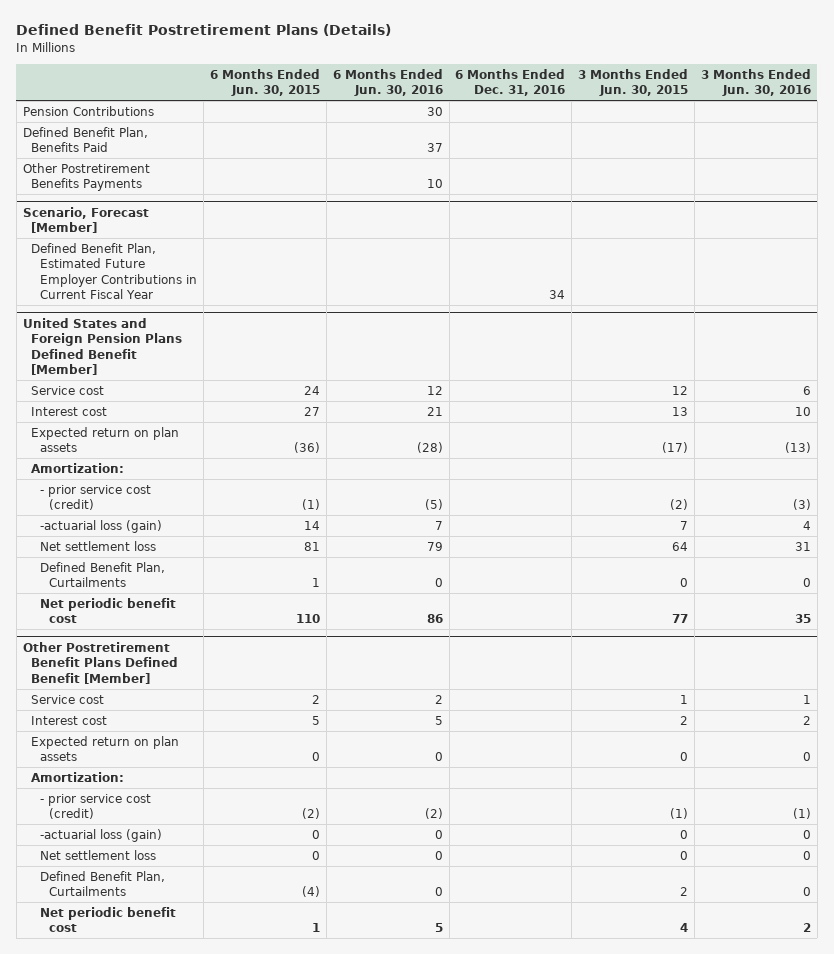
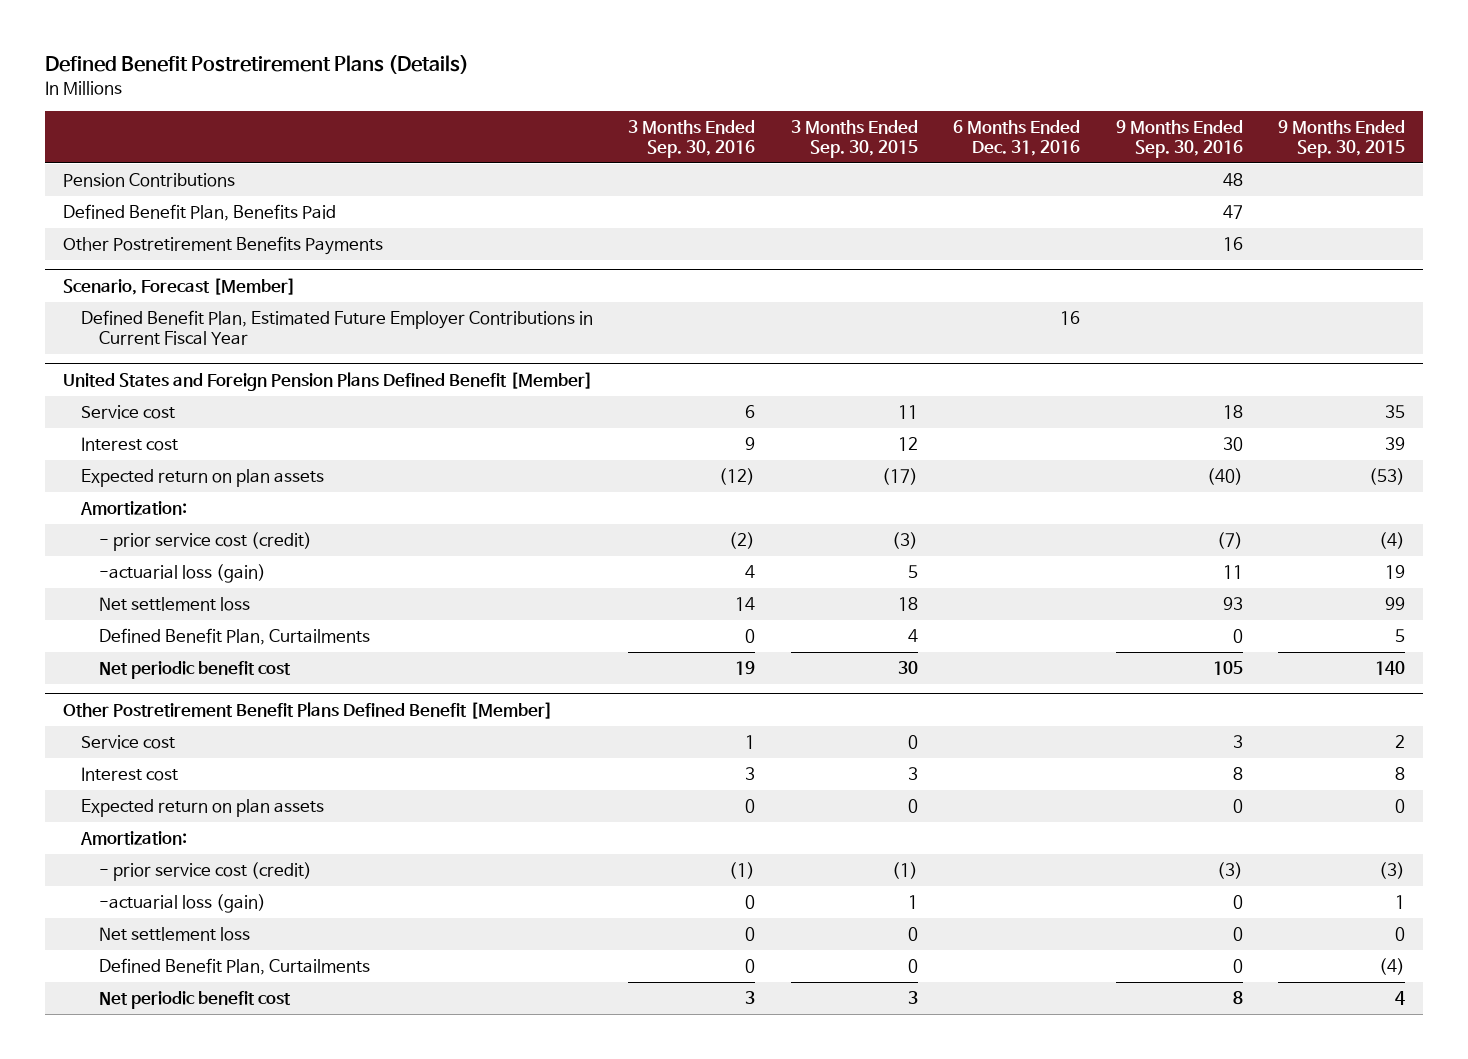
- | 6 Months Ended Jun. 30, 2015 | 6 Months Ended Jun. 30, 2016 | 6 Months Ended Dec. 31, 2016 | 3 Months Ended Jun. 30, 2015 | 3 Months Ended Jun. 30, 2016
+ | 3 Months Ended Sep. 30, 2016 | 3 Months Ended Sep. 30, 2015 | 6 Months Ended Dec. 31, 2016 | 9 Months Ended Sep. 30, 2016 | 9 Months Ended Sep. 30, 2015
@ Scenario, Forecast [Member]
- Defined Benefit Plan, Estimated Future Employer Contributions in Current Fiscal Year | | | 34 | |
+ Defined Benefit Plan, Estimated Future Employer Contributions in Current Fiscal Year | | | 16 | |

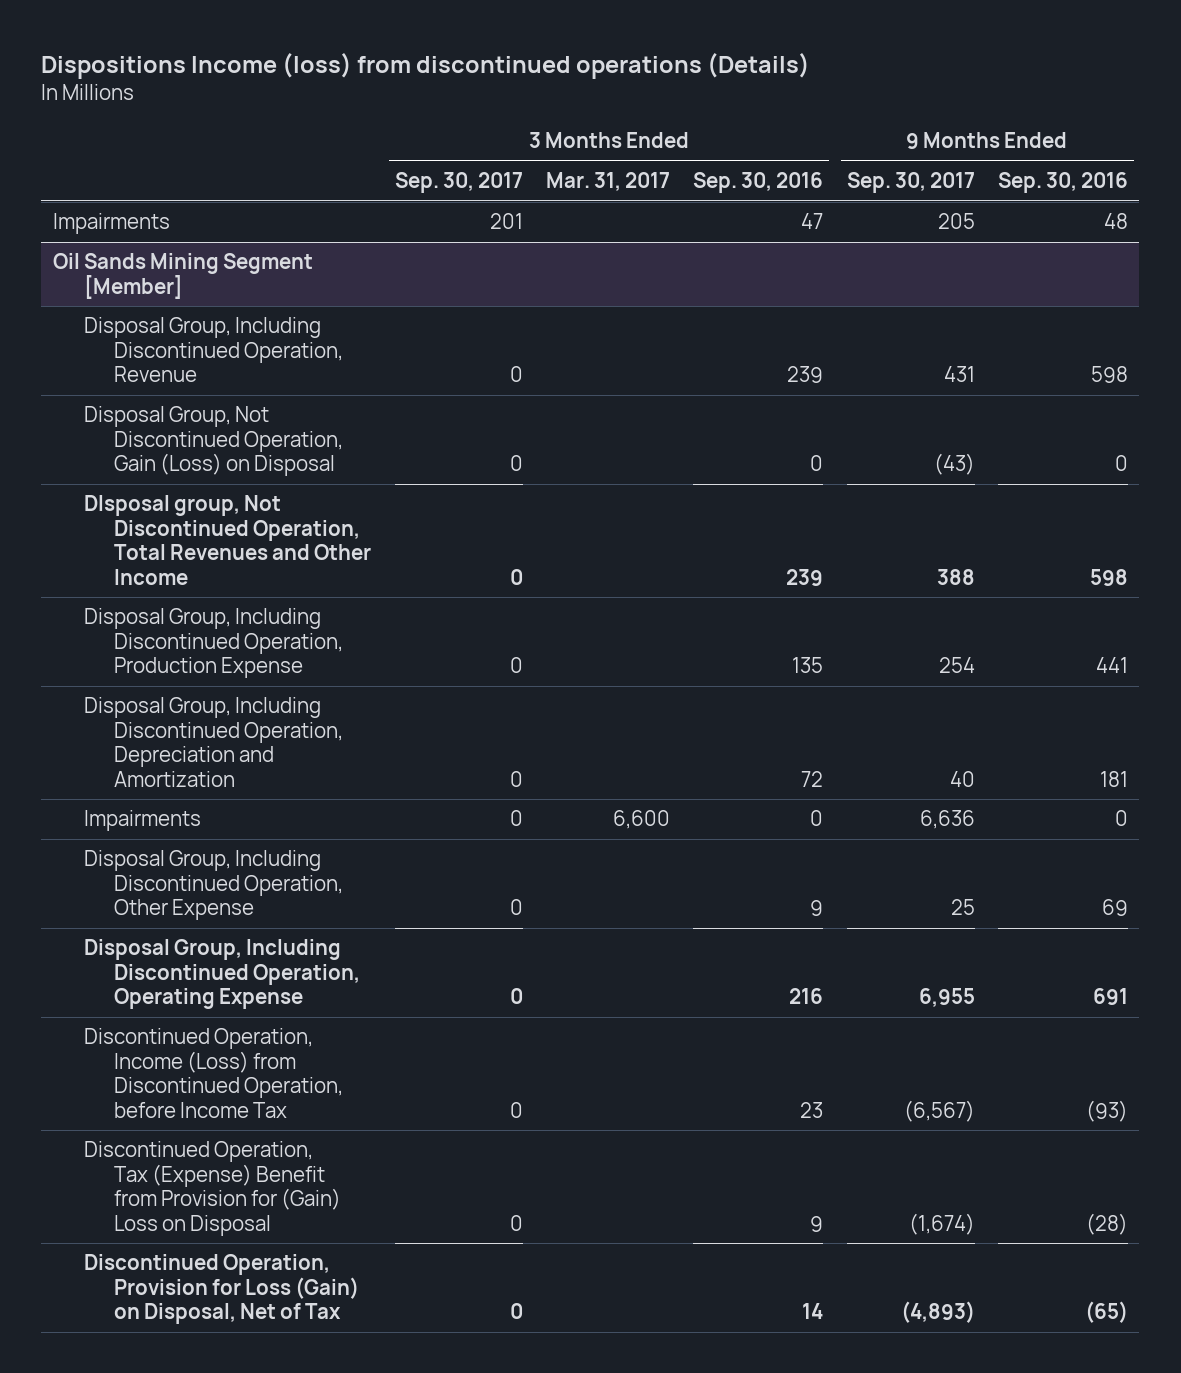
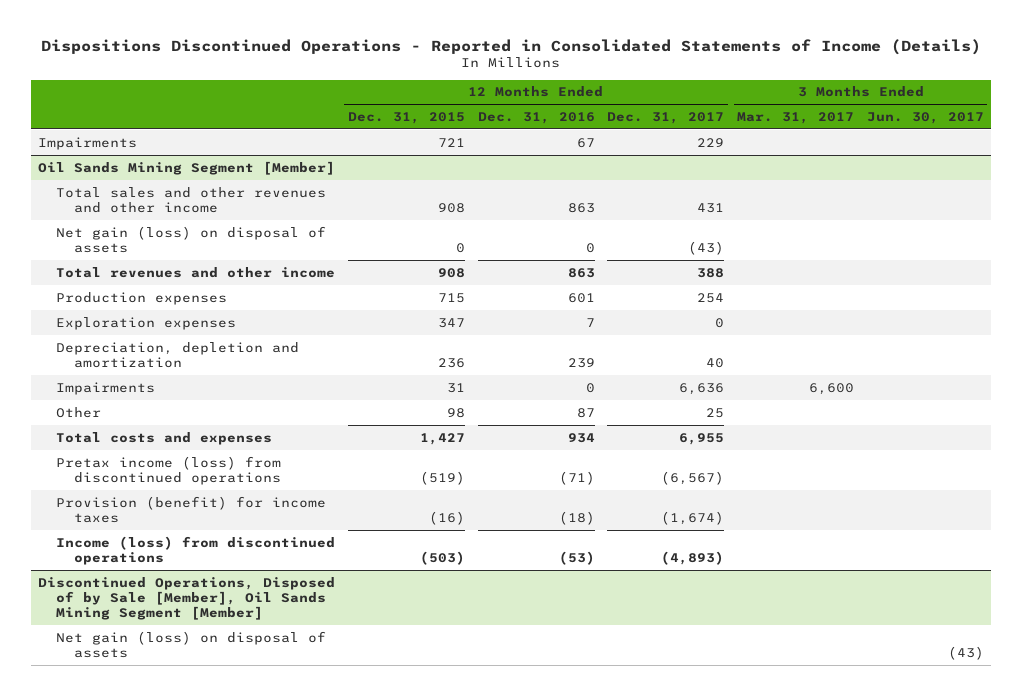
- Dispositions Income (loss) from discontinued operations (Details)
+ Dispositions Discontinued Operations - Reported in Consolidated Statements of Income (Details)
- | 3 Months Ended Sep. 30, 2017 | 3 Months Ended Mar. 31, 2017 | 3 Months Ended Sep. 30, 2016 | 9 Months Ended Sep. 30, 2017 | 9 Months Ended Sep. 30, 2016
+ | 12 Months Ended Dec. 31, 2015 | 12 Months Ended Dec. 31, 2016 | 12 Months Ended Dec. 31, 2017 | 3 Months Ended Mar. 31, 2017 | 3 Months Ended Jun. 30, 2017
@ Oil Sands Mining Segment [Member]
- Disposal Group, Including Discontinued Operation, Revenue | 0 | | 239 | 431 | 598
- Disposal Group, Not Discontinued Operation, Gain (Loss) on Disposal | 0 | | 0 | (43) | 0
- DIsposal group, Not Discontinued Operation, Total Revenues and Other Income | 0 | | 239 | 388 | 598
- Disposal Group, Including Discontinued Operation, Production Expense | 0 | | 135 | 254 | 441
- Disposal Group, Including Discontinued Operation, Depreciation and Amortization | 0 | | 72 | 40 | 181
+ Total sales and other revenues and other income | 908 | 863 | 431 | |
+ Net gain (loss) on disposal of assets | 0 | 0 | (43) | |
+ Total revenues and other income | 908 | 863 | 388 | |
+ Production expenses | 715 | 601 | 254 | |
+ Exploration expenses | 347 | 7 | 0 | |
+ Depreciation, depletion and amortization | 236 | 239 | 40 | |
- Disposal Group, Including Discontinued Operation, Other Expense | 0 | | 9 | 25 | 69
- Disposal Group, Including Discontinued Operation, Operating Expense | 0 | | 216 | 6,955 | 691
- Discontinued Operation, Income (Loss) from Discontinued Operation, before Income Tax | 0 | | 23 | (6,567) | (93)
- Discontinued Operation, Tax (Expense) Benefit from Provision for (Gain) Loss on Disposal | 0 | | 9 | (1,674) | (28)
- Discontinued Operation, Provision for Loss (Gain) on Disposal, Net of Tax | 0 | | 14 | (4,893) | (65)
+ Other | 98 | 87 | 25 | |
+ Total costs and expenses | 1,427 | 934 | 6,955 | |
+ Pretax income (loss) from discontinued operations | (519) | (71) | (6,567) | |
+ Provision (benefit) for income taxes | (16) | (18) | (1,674) | |
+ Income (loss) from discontinued operations | (503) | (53) | (4,893) | |
+ Discontinued Operations, Disposed of by Sale [Member], Oil Sands Mining Segment [Member]
+ Net gain (loss) on disposal of assets | | | | | (43)

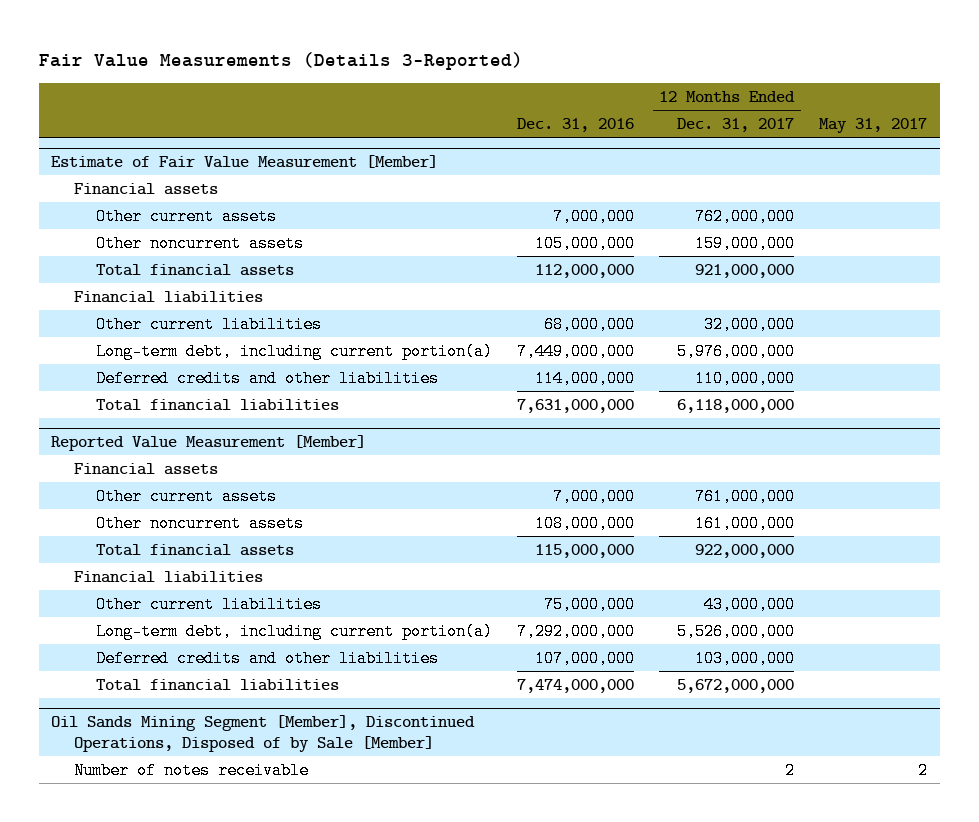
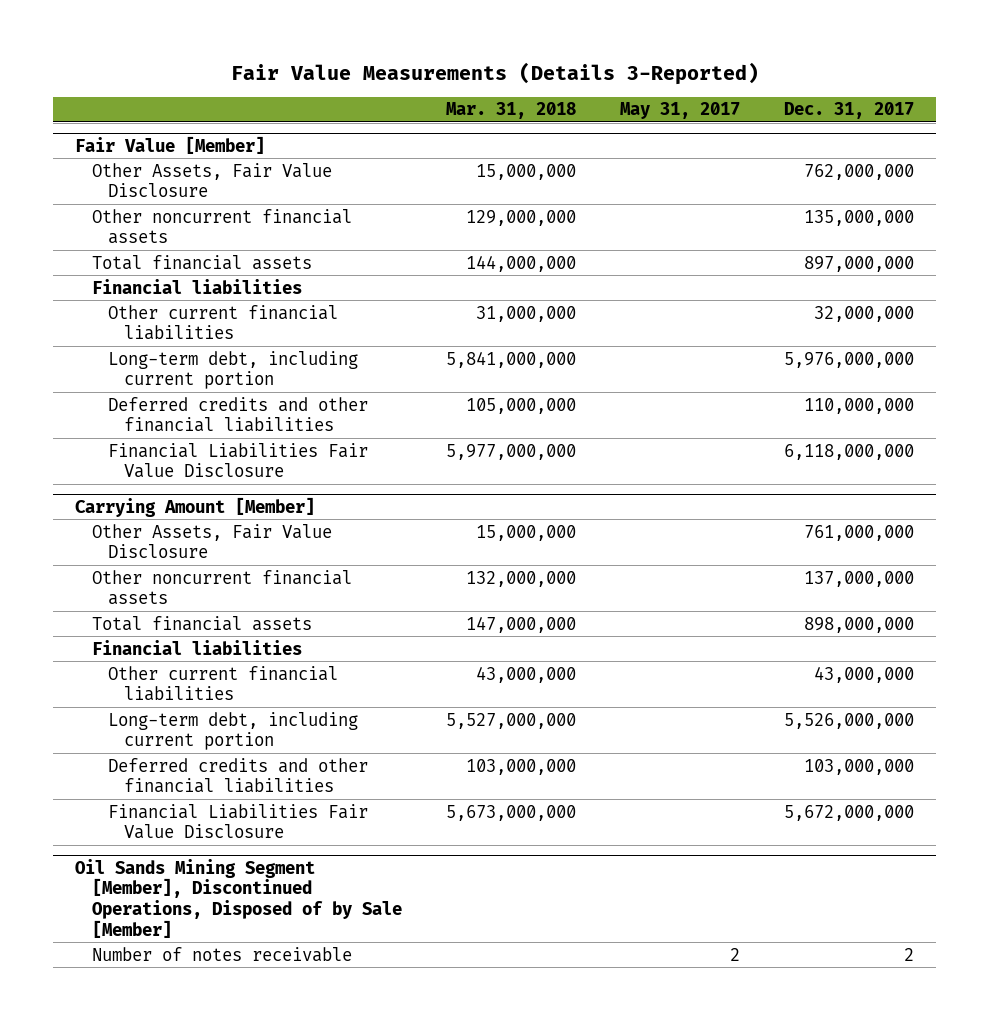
- | Dec. 31, 2016 | 12 Months Ended Dec. 31, 2017 | May 31, 2017
+ | Mar. 31, 2018 | May 31, 2017 | Dec. 31, 2017
- Estimate of Fair Value Measurement [Member]
- Financial assets
- Other current assets | 7,000,000 | 762,000,000 |
- Other noncurrent assets | 105,000,000 | 159,000,000 |
+ Fair Value [Member]
+ Other Assets, Fair Value Disclosure | 15,000,000 | | 762,000,000
+ Other noncurrent financial assets | 129,000,000 | | 135,000,000
- Other current liabilities | 68,000,000 | 32,000,000 |
- Long-term debt, including current portion(a) | 7,449,000,000 | 5,976,000,000 |
- Deferred credits and other liabilities | 114,000,000 | 110,000,000 |
- Total financial liabilities | 7,631,000,000 | 6,118,000,000 |
- Reported Value Measurement [Member]
- Financial assets
- Other current assets | 7,000,000 | 761,000,000 |
- Other noncurrent assets | 108,000,000 | 161,000,000 |
+ Other current financial liabilities | 31,000,000 | | 32,000,000
+ Long-term debt, including current portion | 5,841,000,000 | | 5,976,000,000
+ Deferred credits and other financial liabilities | 105,000,000 | | 110,000,000
+ Financial Liabilities Fair Value Disclosure | 5,977,000,000 | | 6,118,000,000
+ Carrying Amount [Member]
+ Other Assets, Fair Value Disclosure | 15,000,000 | | 761,000,000
+ Other noncurrent financial assets | 132,000,000 | | 137,000,000
- Other current liabilities | 75,000,000 | 43,000,000 |
- Long-term debt, including current portion(a) | 7,292,000,000 | 5,526,000,000 |
- Deferred credits and other liabilities | 107,000,000 | 103,000,000 |
- Total financial liabilities | 7,474,000,000 | 5,672,000,000 |
+ Other current financial liabilities | 43,000,000 | | 43,000,000
+ Long-term debt, including current portion | 5,527,000,000 | | 5,526,000,000
+ Deferred credits and other financial liabilities | 103,000,000 | | 103,000,000
+ Financial Liabilities Fair Value Disclosure | 5,673,000,000 | | 5,672,000,000

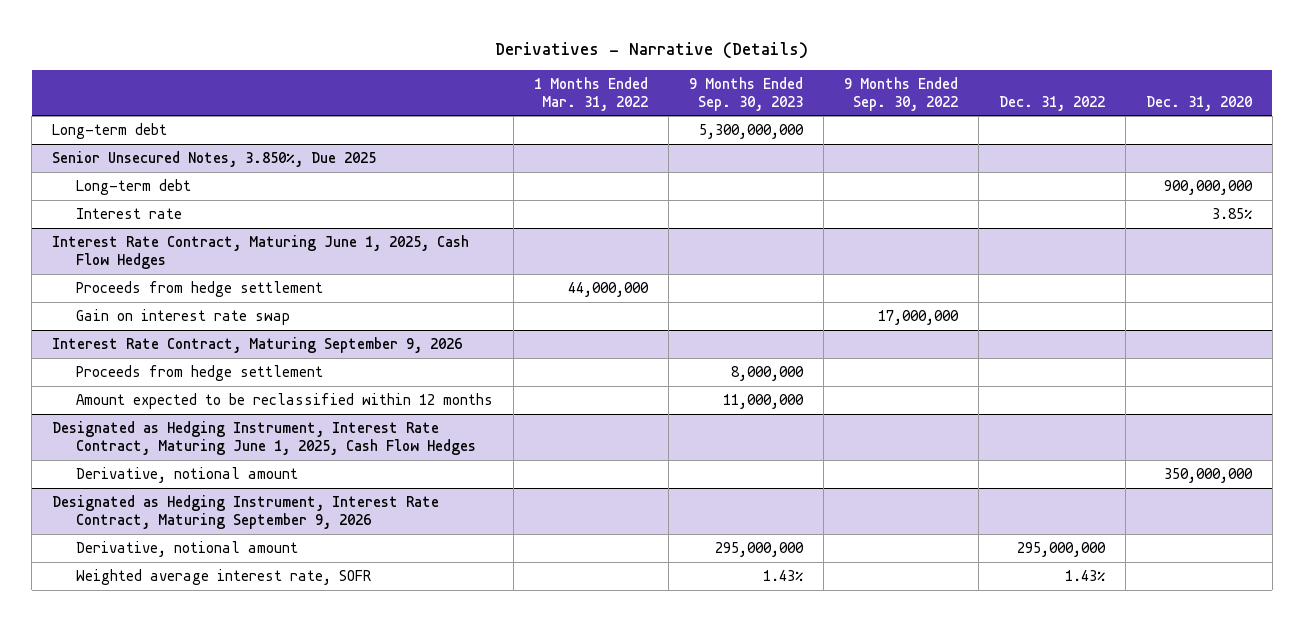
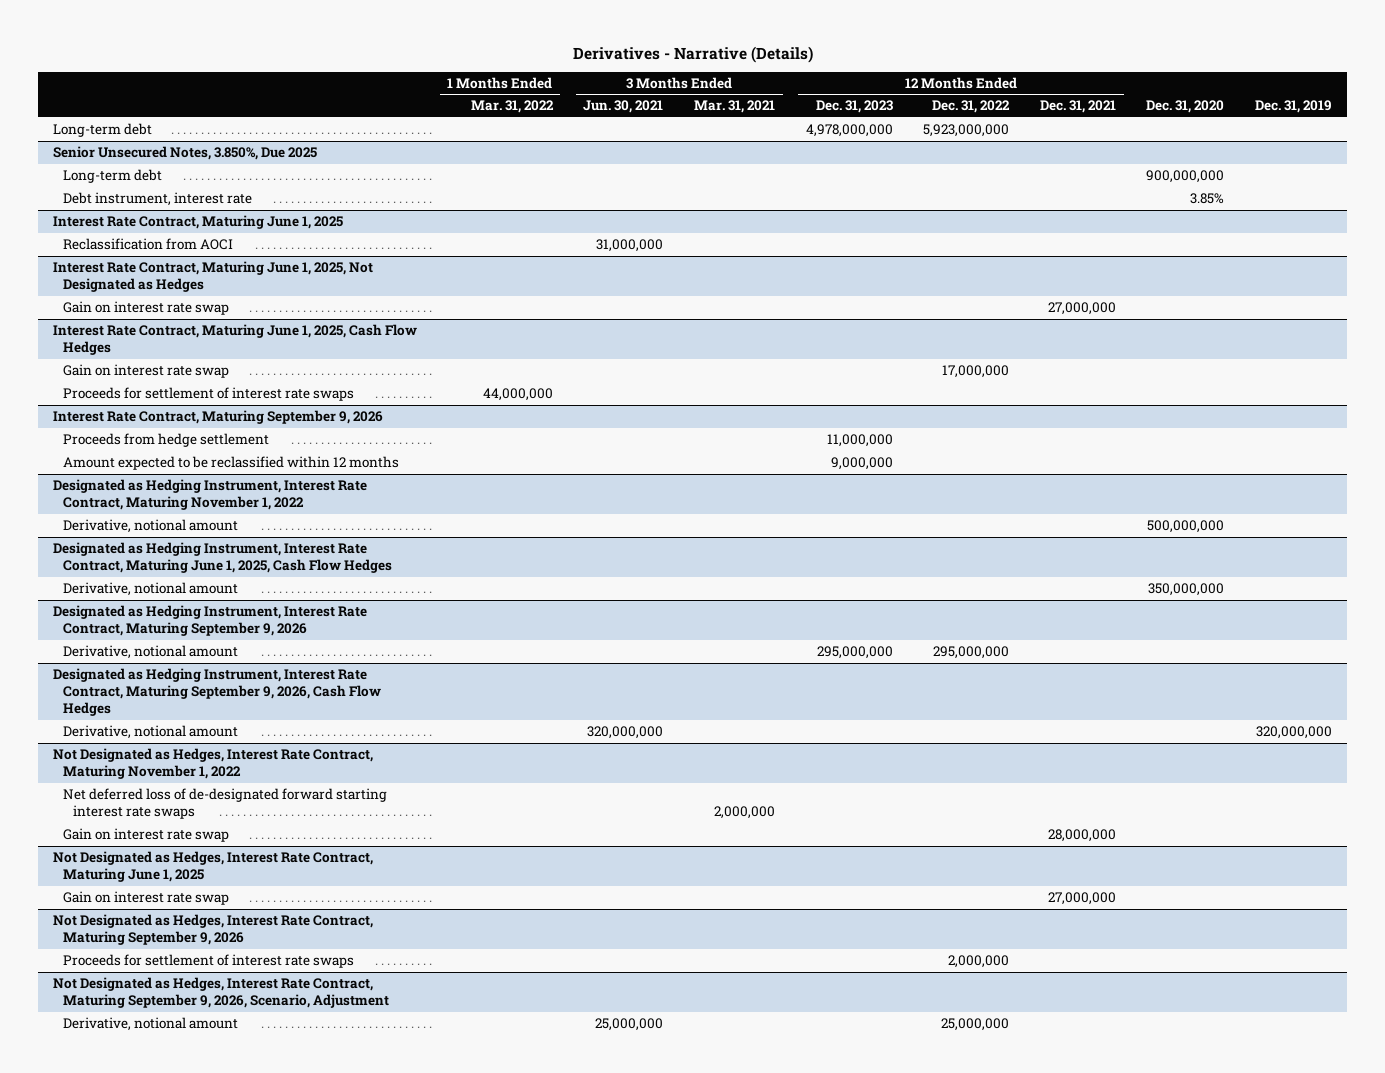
- | 1 Months Ended Mar. 31, 2022 | 9 Months Ended Sep. 30, 2023 | 9 Months Ended Sep. 30, 2022 | Dec. 31, 2022 | Dec. 31, 2020
+ | 1 Months Ended Mar. 31, 2022 | 3 Months Ended Jun. 30, 2021 | 3 Months Ended Mar. 31, 2021 | 12 Months Ended Dec. 31, 2023 | 12 Months Ended Dec. 31, 2022 | 12 Months Ended Dec. 31, 2021 | Dec. 31, 2020 | Dec. 31, 2019
@ Senior Unsecured Notes, 3.850%, Due 2025
- Interest rate | | | | | 3.85%
+ Debt instrument, interest rate | | | | | | | 3.85% |
+ Interest Rate Contract, Maturing June 1, 2025
+ Reclassification from AOCI | | 31,000,000 | | | | | |
+ Interest Rate Contract, Maturing June 1, 2025, Not Designated as Hedges
+ Gain on interest rate swap | | | | | | 27,000,000 | |
@ Interest Rate Contract, Maturing June 1, 2025, Cash Flow Hedges
- Proceeds from hedge settlement | 44,000,000 | | | |
+ Proceeds for settlement of interest rate swaps | 44,000,000 | | | | | | |
+ Designated as Hedging Instrument, Interest Rate Contract, Maturing November 1, 2022
+ Derivative, notional amount | | | | | | | 500,000,000 |
@ Designated as Hedging Instrument, Interest Rate Contract, Maturing September 9, 2026
- Weighted average interest rate, SOFR | | 1.43% | | 1.43% |
+ Designated as Hedging Instrument, Interest Rate Contract, Maturing September 9, 2026, Cash Flow Hedges
+ Derivative, notional amount | | 320,000,000 | | | | | | 320,000,000
+ Not Designated as Hedges, Interest Rate Contract, Maturing November 1, 2022
+ Net deferred loss of de-designated forward starting interest rate swaps | | | 2,000,000 | | | | |
+ Gain on interest rate swap | | | | | | 28,000,000 | |
+ Not Designated as Hedges, Interest Rate Contract, Maturing June 1, 2025
+ Gain on interest rate swap | | | | | | 27,000,000 | |
+ Not Designated as Hedges, Interest Rate Contract, Maturing September 9, 2026
+ Proceeds for settlement of interest rate swaps | | | | | 2,000,000 | | |
+ Not Designated as Hedges, Interest Rate Contract, Maturing September 9, 2026, Scenario, Adjustment
+ Derivative, notional amount | | 25,000,000 | | | 25,000,000 | | |

